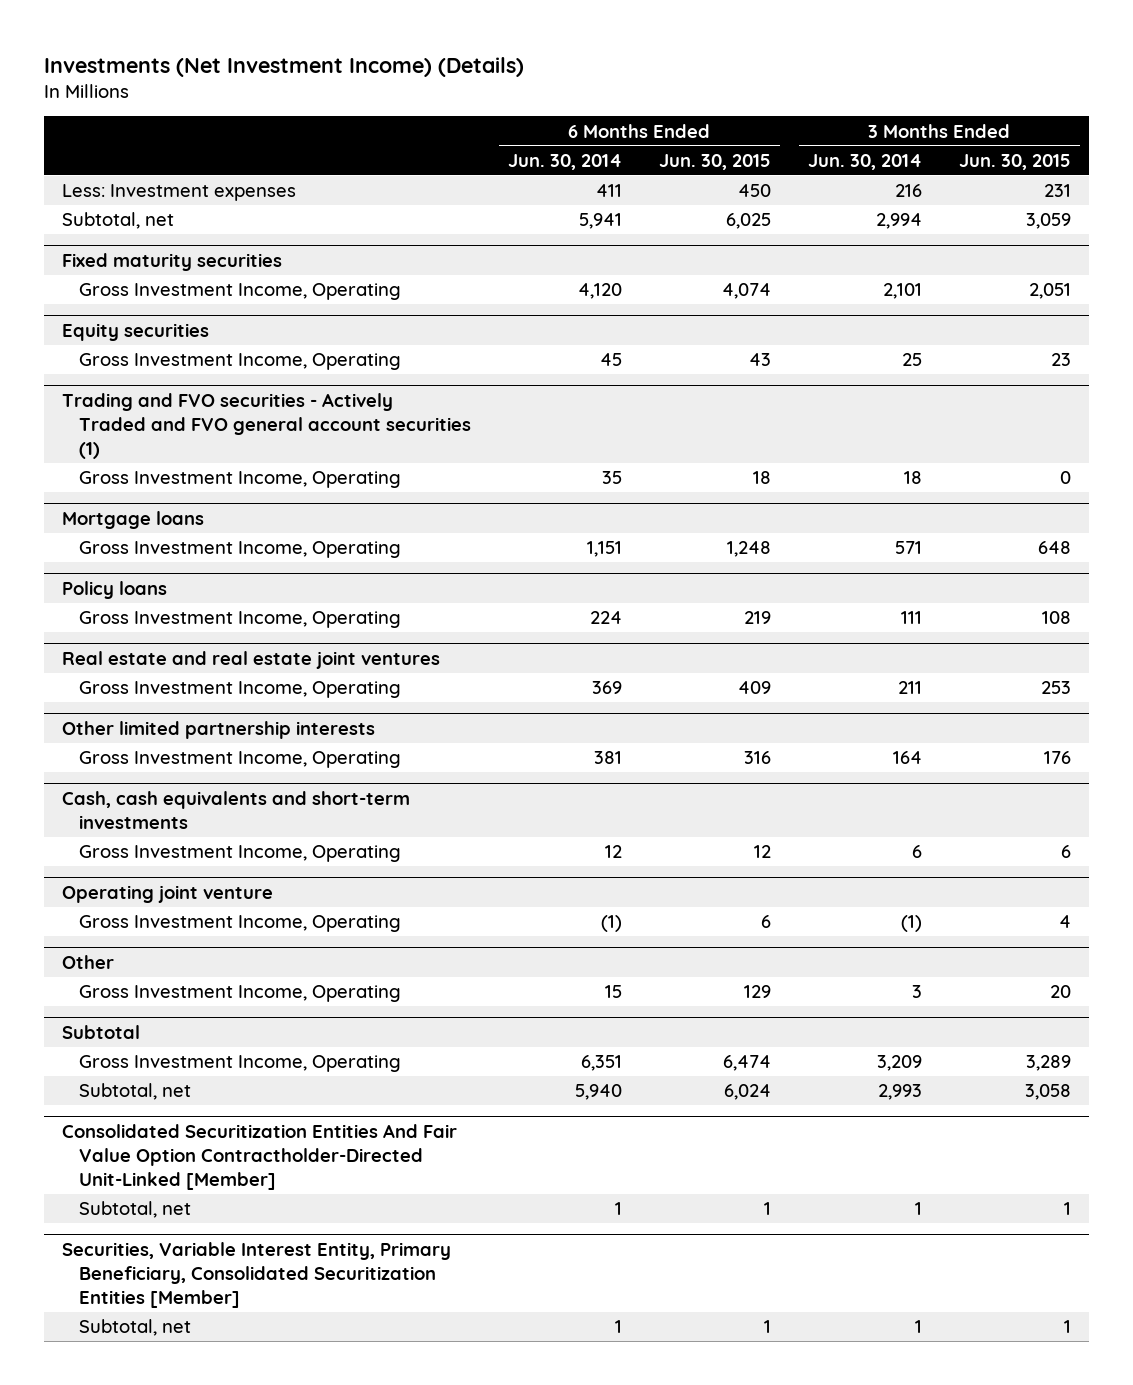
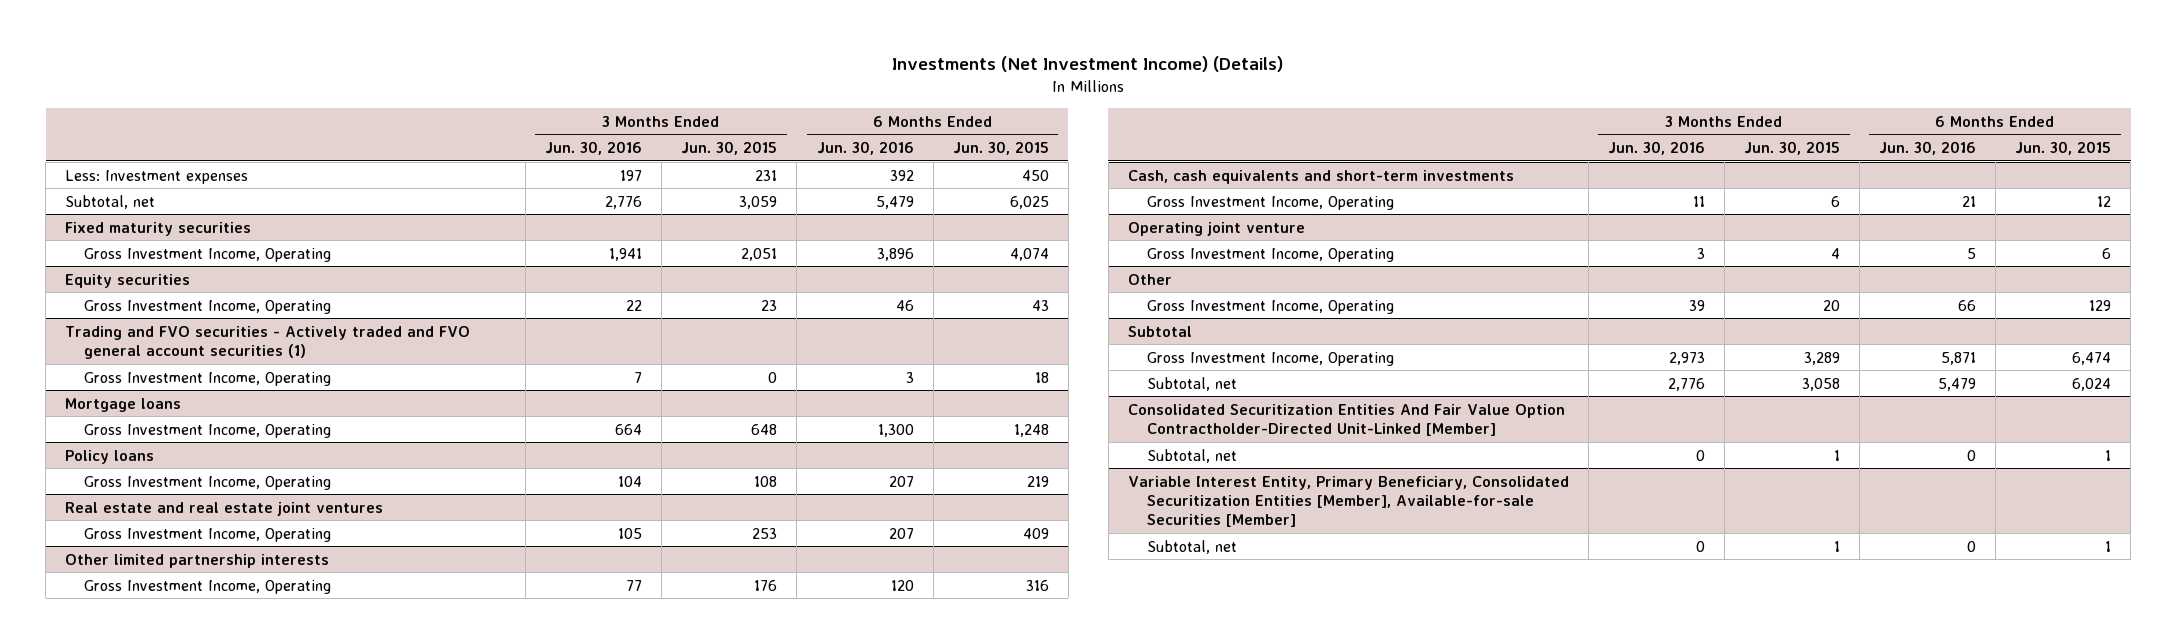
- | 6 Months Ended Jun. 30, 2014 | 6 Months Ended Jun. 30, 2015 | 3 Months Ended Jun. 30, 2014 | 3 Months Ended Jun. 30, 2015
+ | 3 Months Ended Jun. 30, 2016 | 3 Months Ended Jun. 30, 2015 | 6 Months Ended Jun. 30, 2016 | 6 Months Ended Jun. 30, 2015
- Trading and FVO securities - Actively Traded and FVO general account securities (1)
+ Trading and FVO securities - Actively traded and FVO general account securities (1)
- Securities, Variable Interest Entity, Primary Beneficiary, Consolidated Securitization Entities [Member]
+ Variable Interest Entity, Primary Beneficiary, Consolidated Securitization Entities [Member], Available-for-sale Securities [Member]

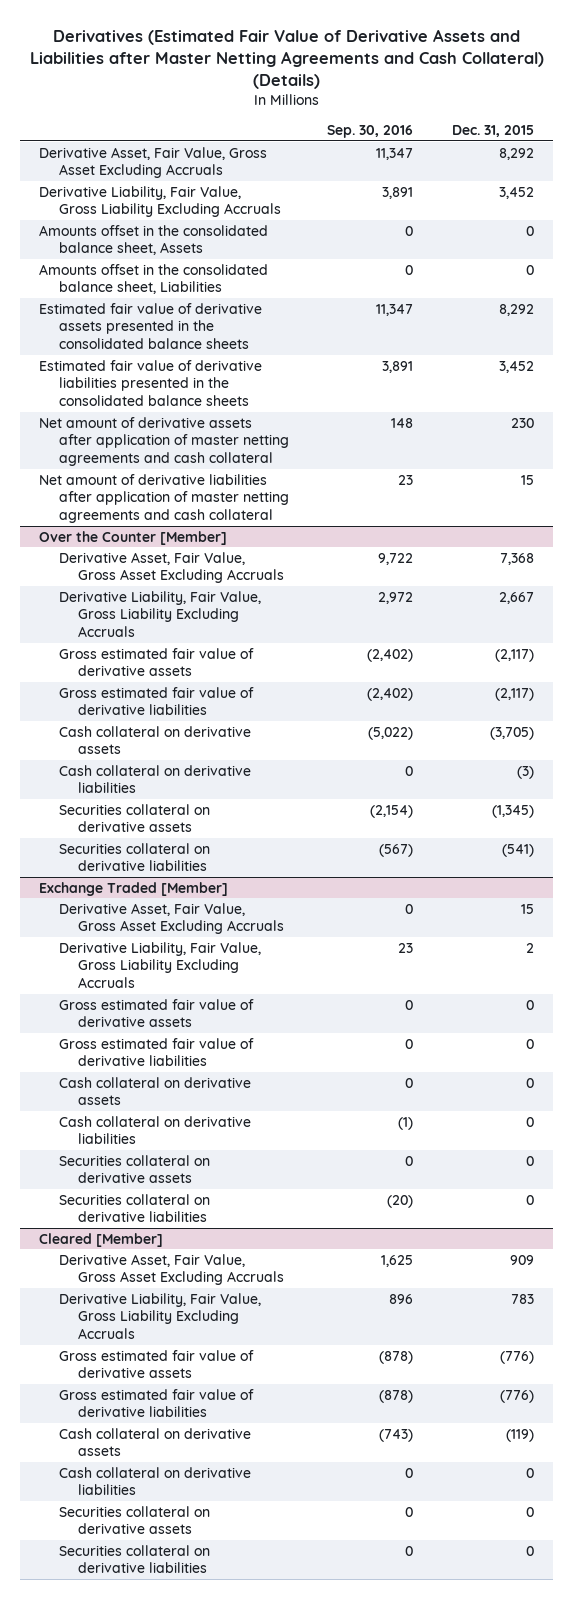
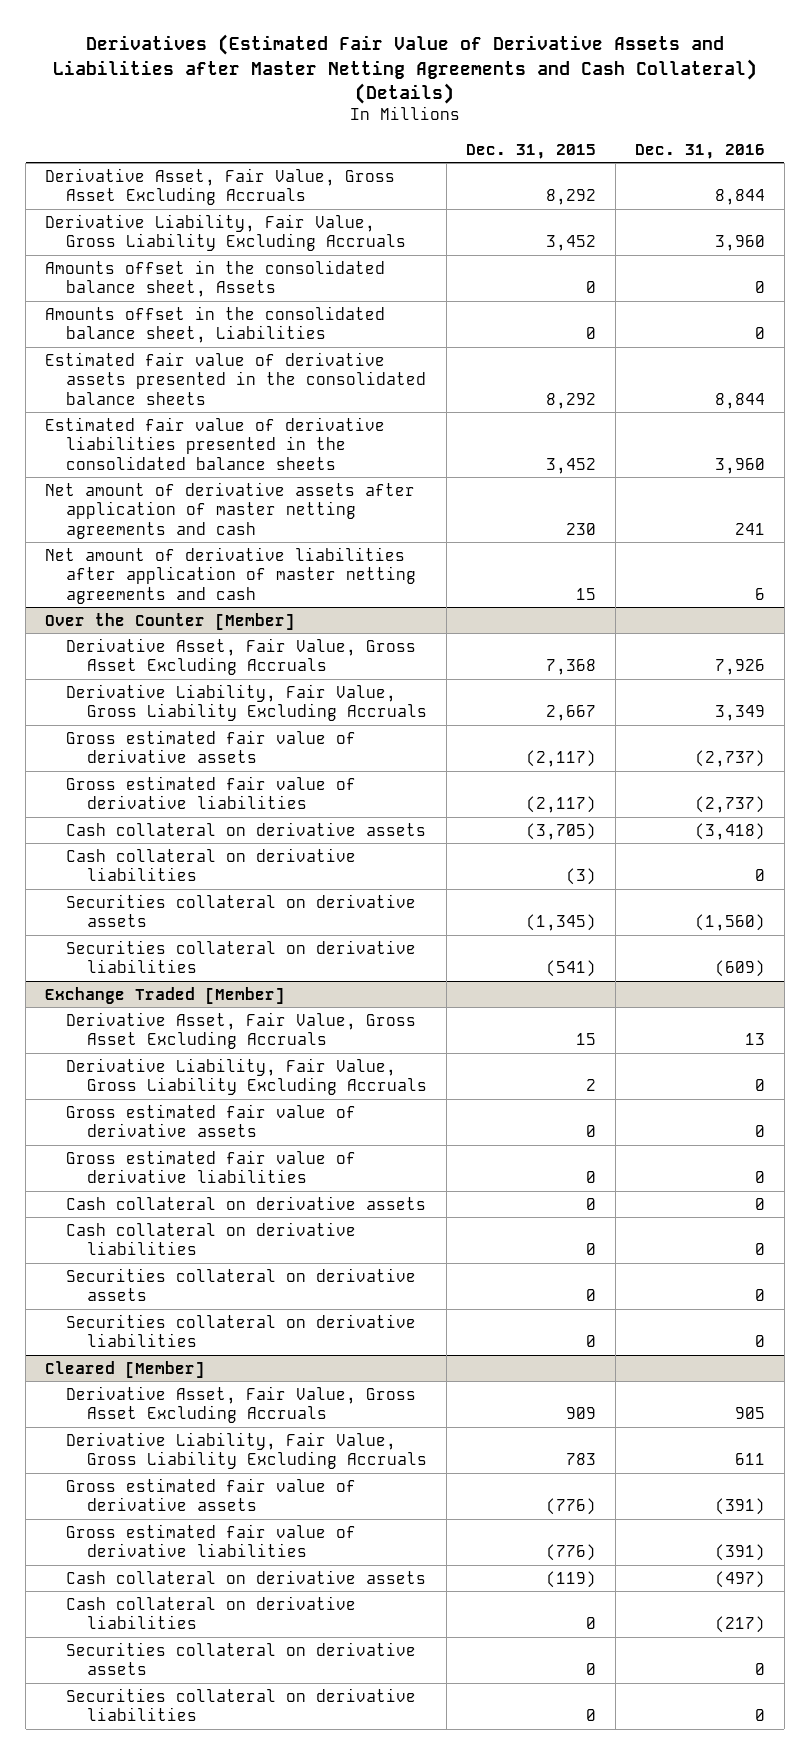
- | Sep. 30, 2016 | Dec. 31, 2015
+ | Dec. 31, 2015 | Dec. 31, 2016
- Net amount of derivative assets after application of master netting agreements and cash collateral | 148 | 230
- Net amount of derivative liabilities after application of master netting agreements and cash collateral | 23 | 15
+ Net amount of derivative assets after application of master netting agreements and cash | 230 | 241
+ Net amount of derivative liabilities after application of master netting agreements and cash | 15 | 6

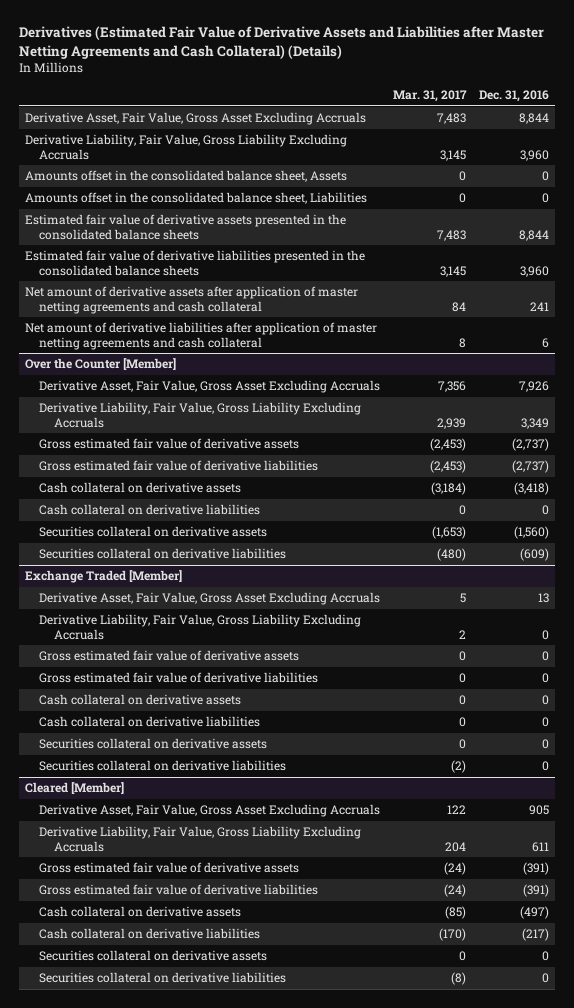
- | Dec. 31, 2015 | Dec. 31, 2016
+ | Mar. 31, 2017 | Dec. 31, 2016
- Net amount of derivative assets after application of master netting agreements and cash | 230 | 241
- Net amount of derivative liabilities after application of master netting agreements and cash | 15 | 6
+ Net amount of derivative assets after application of master netting agreements and cash collateral | 84 | 241
+ Net amount of derivative liabilities after application of master netting agreements and cash collateral | 8 | 6

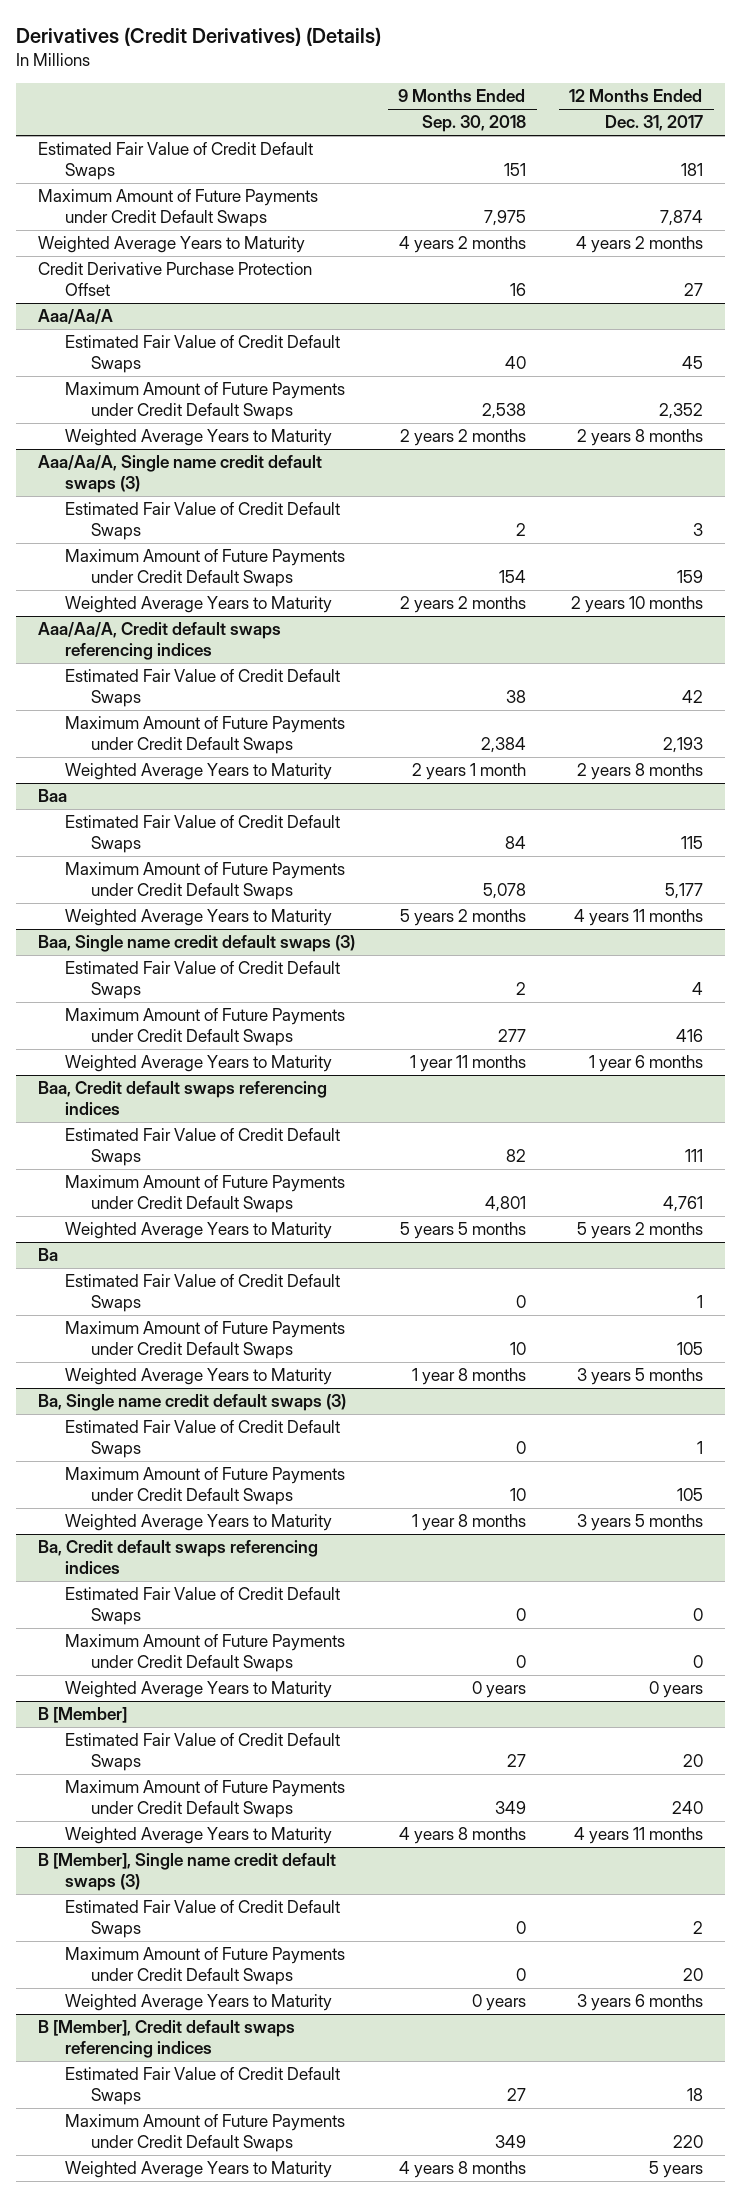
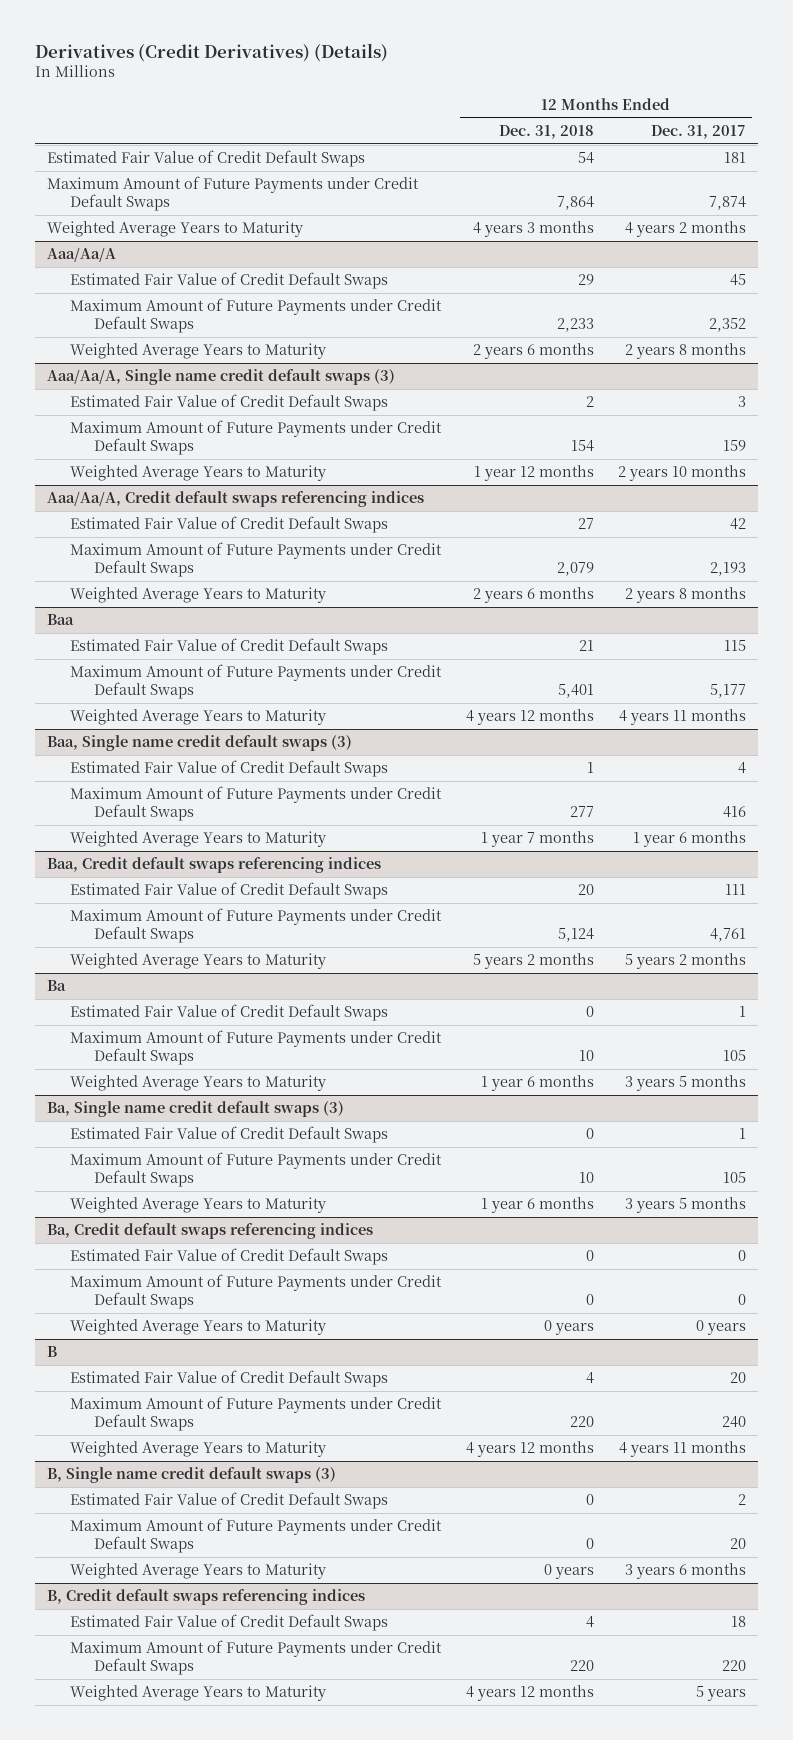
- | 9 Months Ended Sep. 30, 2018 | 12 Months Ended Dec. 31, 2017
+ | 12 Months Ended Dec. 31, 2018 | 12 Months Ended Dec. 31, 2017
- Credit Derivative Purchase Protection Offset | 16 | 27
- B [Member]
+ B
- B [Member], Single name credit default swaps (3)
+ B, Single name credit default swaps (3)
- B [Member], Credit default swaps referencing indices
+ B, Credit default swaps referencing indices

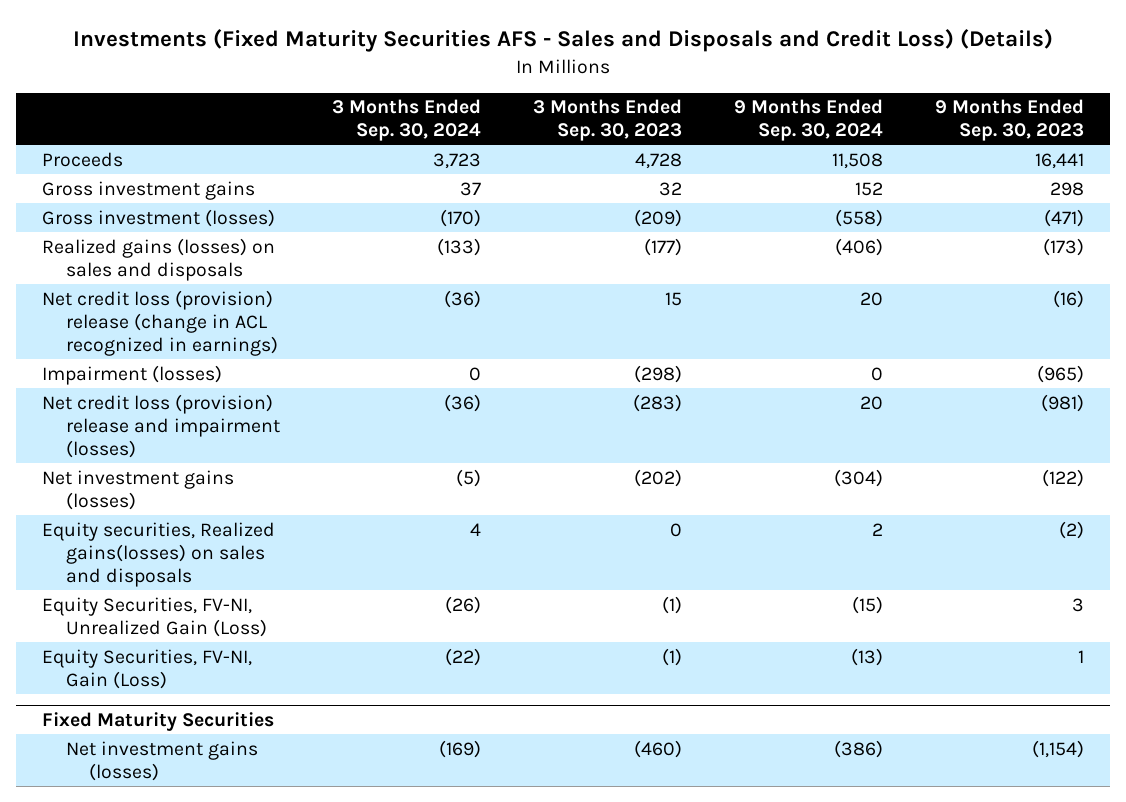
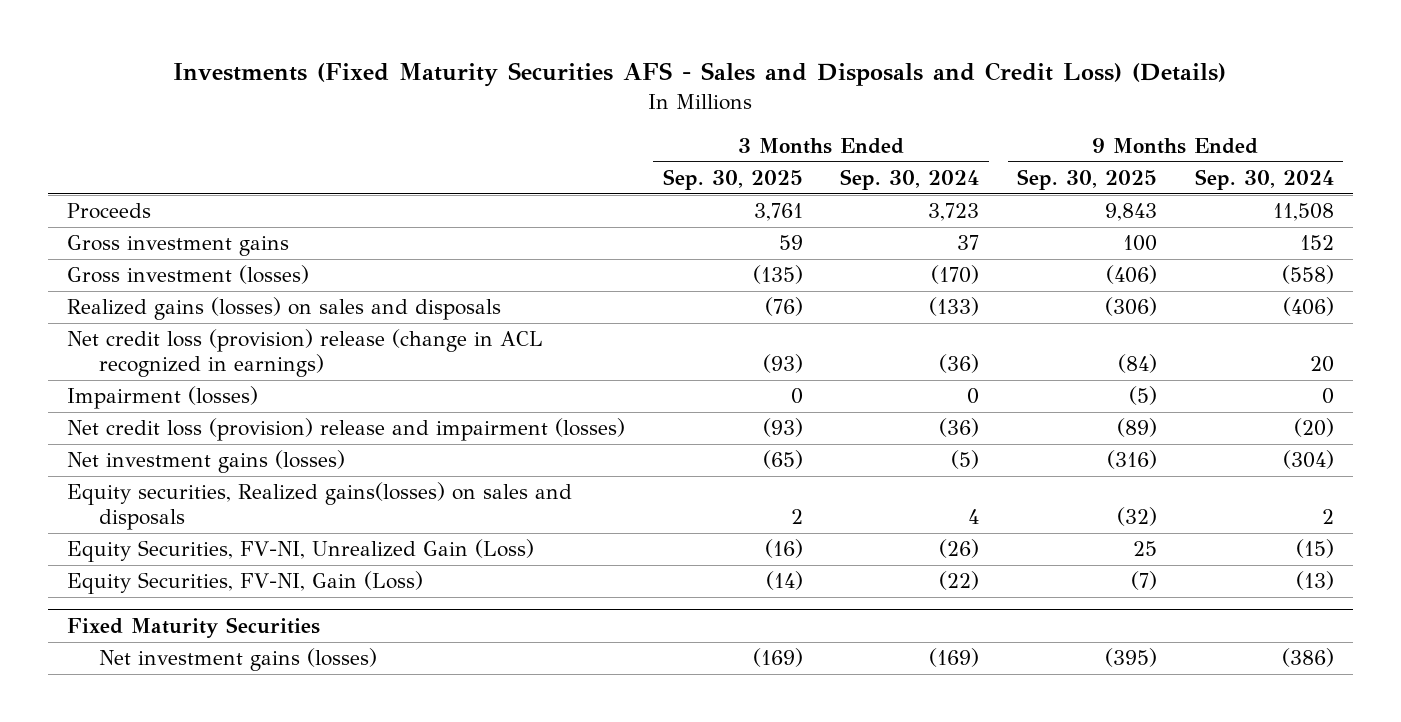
- | 3 Months Ended Sep. 30, 2024 | 3 Months Ended Sep. 30, 2023 | 9 Months Ended Sep. 30, 2024 | 9 Months Ended Sep. 30, 2023
+ | 3 Months Ended Sep. 30, 2025 | 3 Months Ended Sep. 30, 2024 | 9 Months Ended Sep. 30, 2025 | 9 Months Ended Sep. 30, 2024
- Net credit loss (provision) release and impairment (losses) | (36) | (283) | 20 | (981)
+ Net credit loss (provision) release and impairment (losses) | (93) | (36) | (89) | (20)

